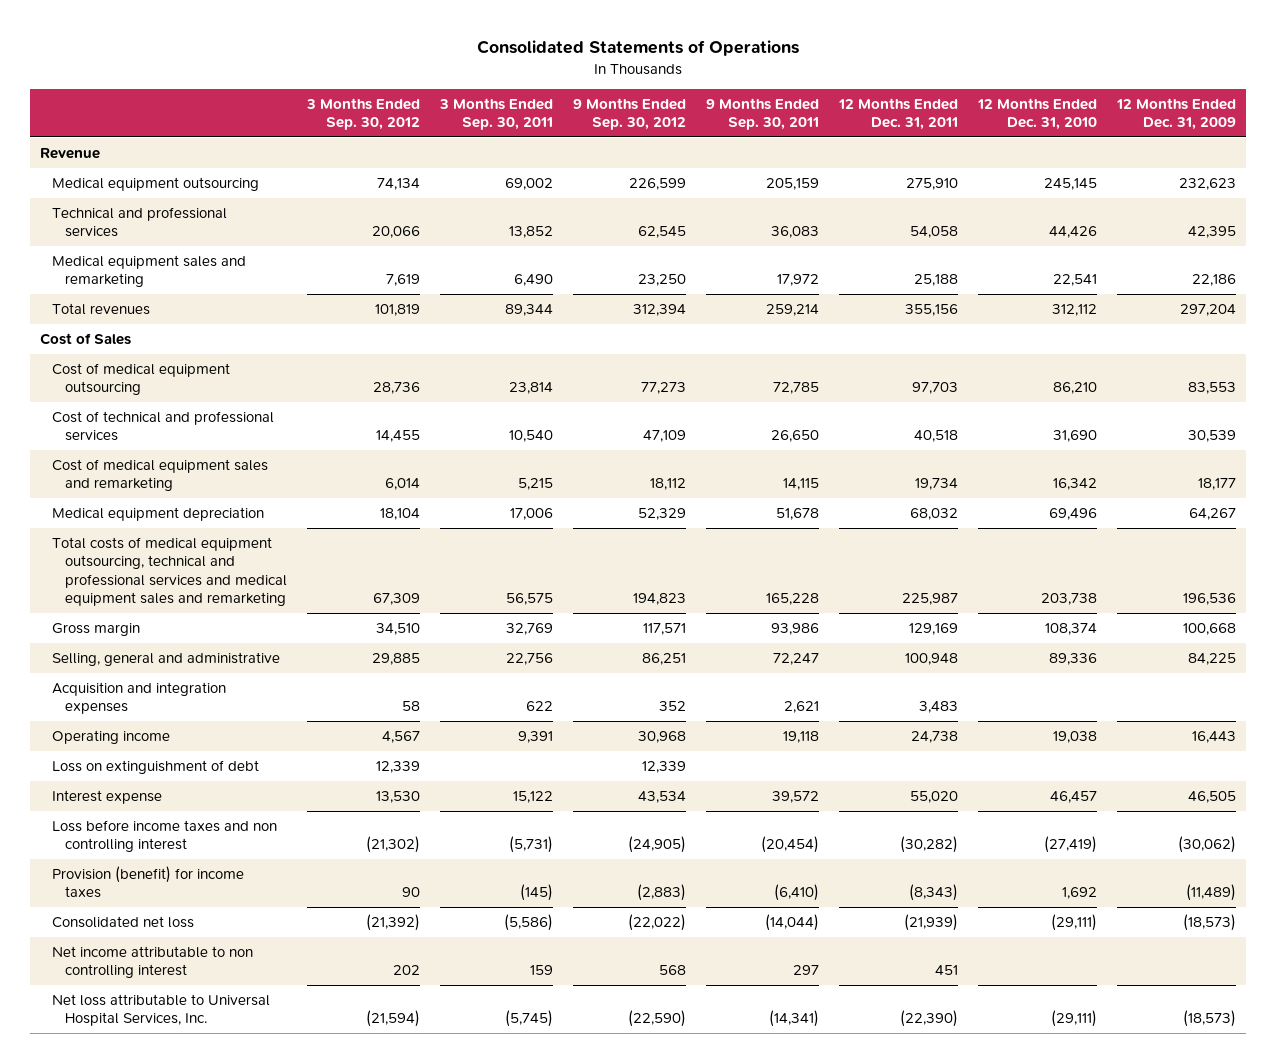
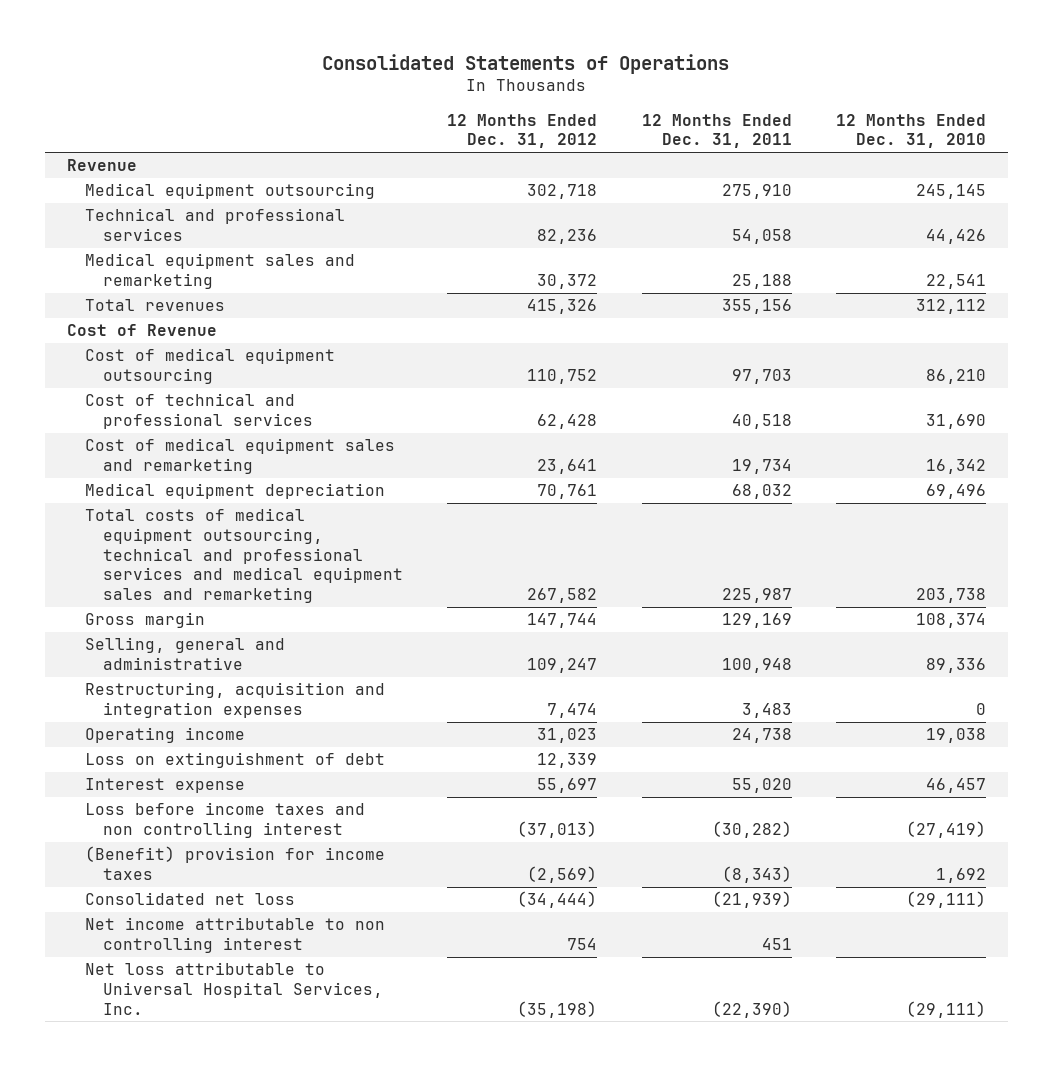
- | 3 Months Ended Sep. 30, 2012 | 3 Months Ended Sep. 30, 2011 | 9 Months Ended Sep. 30, 2012 | 9 Months Ended Sep. 30, 2011 | 12 Months Ended Dec. 31, 2011 | 12 Months Ended Dec. 31, 2010 | 12 Months Ended Dec. 31, 2009
+ | 12 Months Ended Dec. 31, 2012 | 12 Months Ended Dec. 31, 2011 | 12 Months Ended Dec. 31, 2010
- Cost of Sales
+ Cost of Revenue
- Acquisition and integration expenses | 58 | 622 | 352 | 2,621 | 3,483 | |
+ Restructuring, acquisition and integration expenses | 7,474 | 3,483 | 0
- Provision (benefit) for income taxes | 90 | (145) | (2,883) | (6,410) | (8,343) | 1,692 | (11,489)
+ (Benefit) provision for income taxes | (2,569) | (8,343) | 1,692

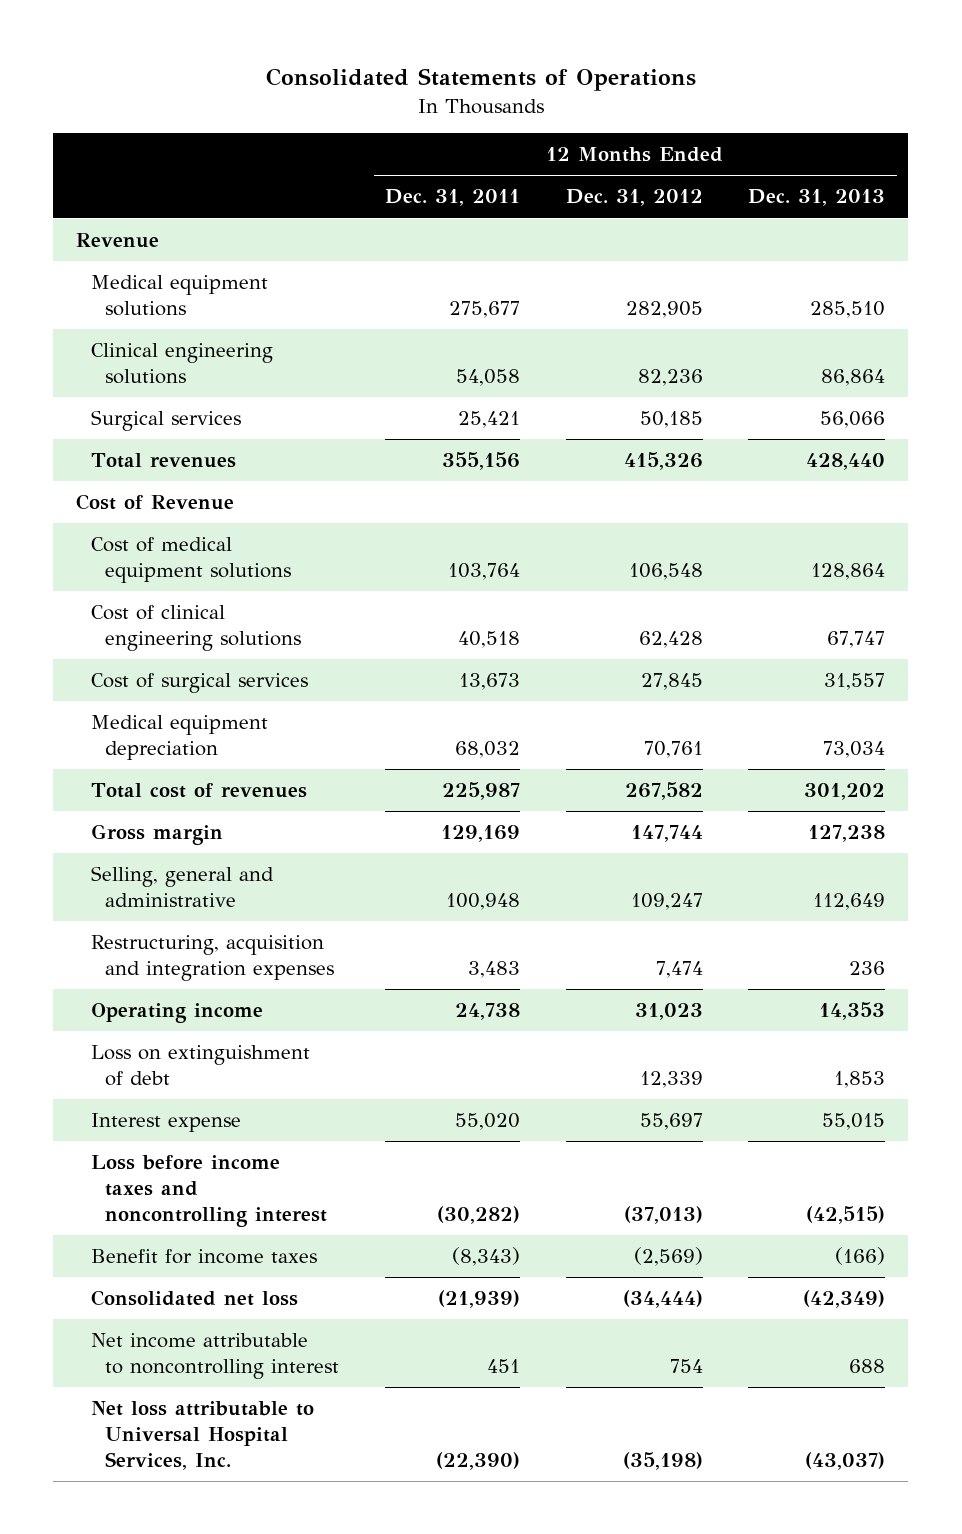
- | 12 Months Ended Dec. 31, 2012 | 12 Months Ended Dec. 31, 2011 | 12 Months Ended Dec. 31, 2010
+ | 12 Months Ended Dec. 31, 2011 | 12 Months Ended Dec. 31, 2012 | 12 Months Ended Dec. 31, 2013
- Medical equipment outsourcing | 302,718 | 275,910 | 245,145
- Technical and professional services | 82,236 | 54,058 | 44,426
- Medical equipment sales and remarketing | 30,372 | 25,188 | 22,541
+ Medical equipment solutions | 275,677 | 282,905 | 285,510
+ Clinical engineering solutions | 54,058 | 82,236 | 86,864
+ Surgical services | 25,421 | 50,185 | 56,066
- Cost of medical equipment outsourcing | 110,752 | 97,703 | 86,210
- Cost of technical and professional services | 62,428 | 40,518 | 31,690
- Cost of medical equipment sales and remarketing | 23,641 | 19,734 | 16,342
+ Cost of medical equipment solutions | 103,764 | 106,548 | 128,864
+ Cost of clinical engineering solutions | 40,518 | 62,428 | 67,747
+ Cost of surgical services | 13,673 | 27,845 | 31,557
- Total costs of medical equipment outsourcing, technical and professional services and medical equipment sales and remarketing | 267,582 | 225,987 | 203,738
+ Total cost of revenues | 225,987 | 267,582 | 301,202
- Loss before income taxes and non controlling interest | (37,013) | (30,282) | (27,419)
- (Benefit) provision for income taxes | (2,569) | (8,343) | 1,692
+ Loss before income taxes and noncontrolling interest | (30,282) | (37,013) | (42,515)
+ Benefit for income taxes | (8,343) | (2,569) | (166)
- Net income attributable to non controlling interest | 754 | 451 |
+ Net income attributable to noncontrolling interest | 451 | 754 | 688

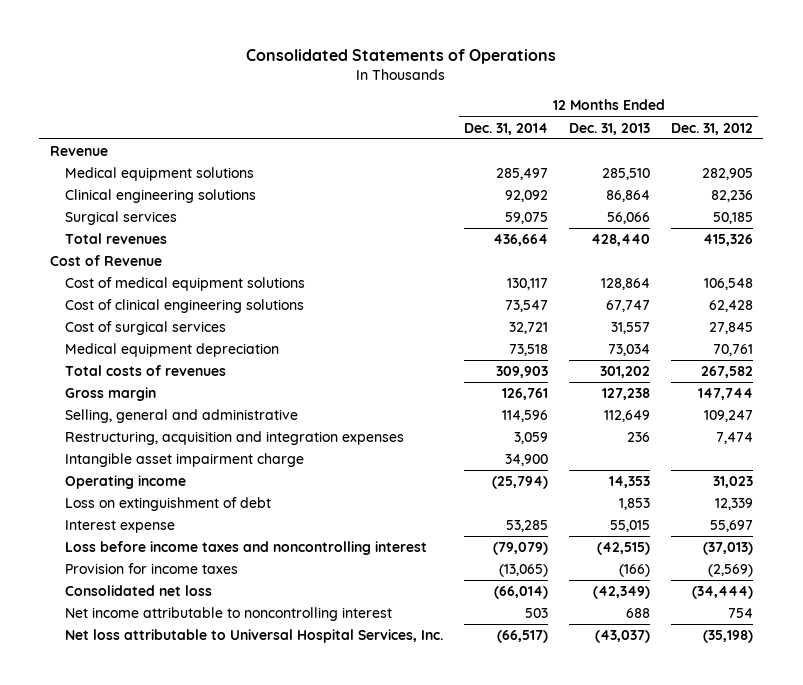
- | 12 Months Ended Dec. 31, 2011 | 12 Months Ended Dec. 31, 2012 | 12 Months Ended Dec. 31, 2013
+ | 12 Months Ended Dec. 31, 2014 | 12 Months Ended Dec. 31, 2013 | 12 Months Ended Dec. 31, 2012
- Total cost of revenues | 225,987 | 267,582 | 301,202
+ Total costs of revenues | 309,903 | 301,202 | 267,582
+ Intangible asset impairment charge | 34,900 | |
- Benefit for income taxes | (8,343) | (2,569) | (166)
+ Provision for income taxes | (13,065) | (166) | (2,569)

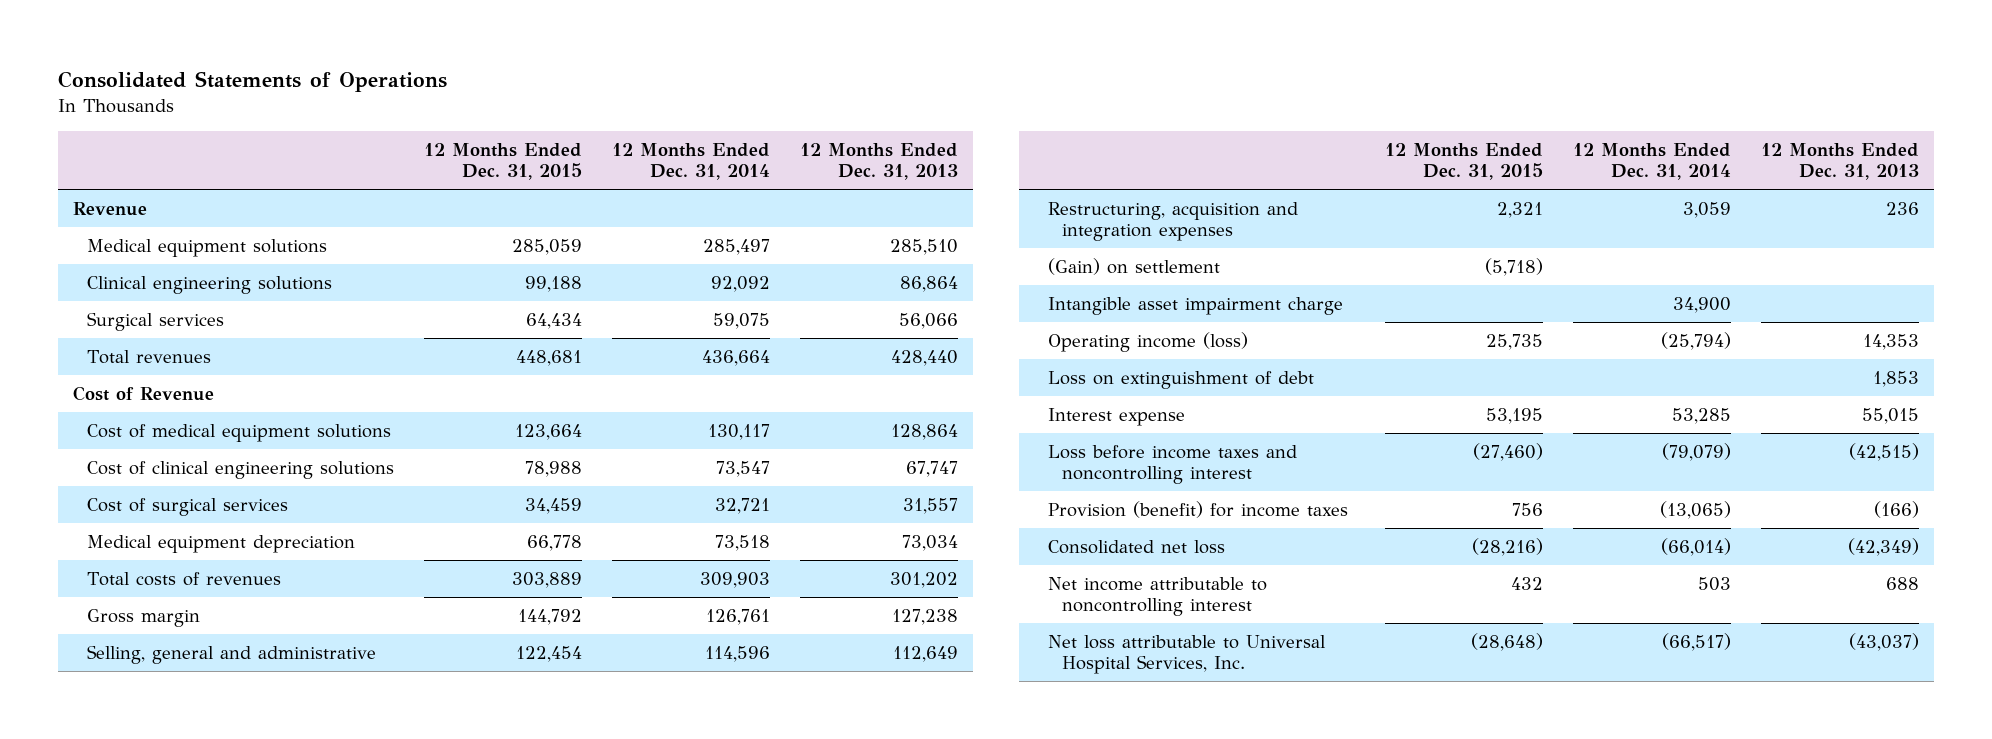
- | 12 Months Ended Dec. 31, 2014 | 12 Months Ended Dec. 31, 2013 | 12 Months Ended Dec. 31, 2012
+ | 12 Months Ended Dec. 31, 2015 | 12 Months Ended Dec. 31, 2014 | 12 Months Ended Dec. 31, 2013
+ (Gain) on settlement | (5,718) | |
- Operating income | (25,794) | 14,353 | 31,023
+ Operating income (loss) | 25,735 | (25,794) | 14,353
- Provision for income taxes | (13,065) | (166) | (2,569)
+ Provision (benefit) for income taxes | 756 | (13,065) | (166)

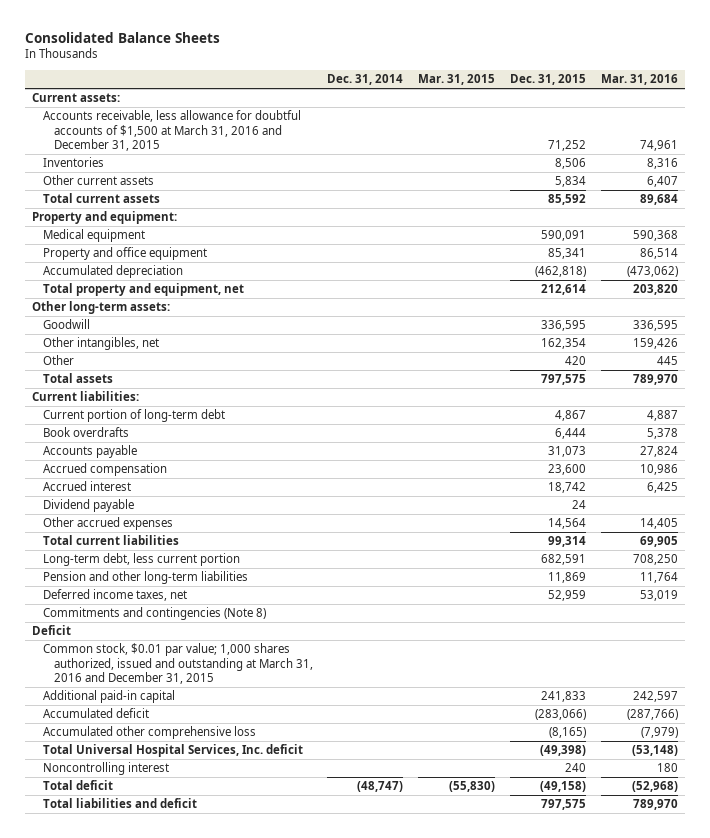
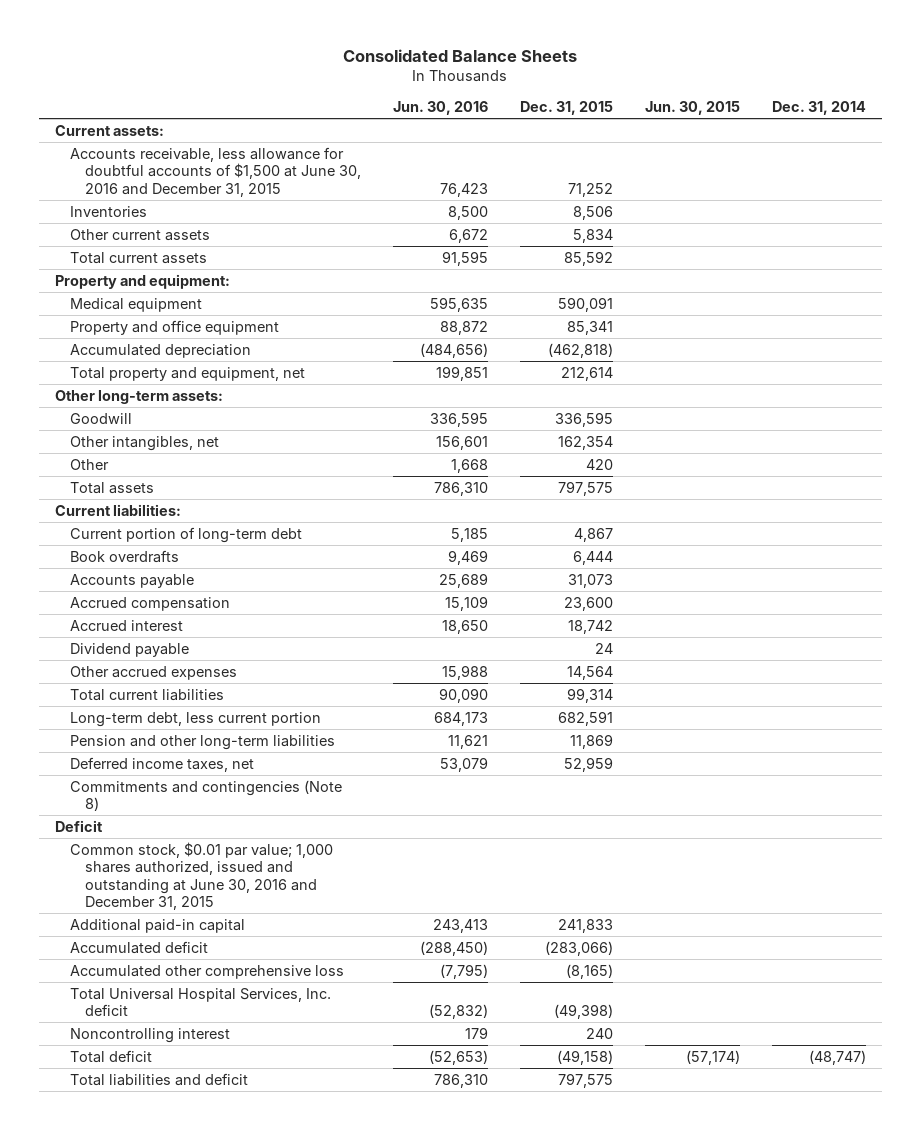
- | Dec. 31, 2014 | Mar. 31, 2015 | Dec. 31, 2015 | Mar. 31, 2016
+ | Jun. 30, 2016 | Dec. 31, 2015 | Jun. 30, 2015 | Dec. 31, 2014
- Accounts receivable, less allowance for doubtful accounts of $1,500 at March 31, 2016 and December 31, 2015 | | | 71,252 | 74,961
+ Accounts receivable, less allowance for doubtful accounts of $1,500 at June 30, 2016 and December 31, 2015 | 76,423 | 71,252 | |
- Common stock, $0.01 par value; 1,000 shares authorized, issued and outstanding at March 31, 2016 and December 31, 2015
+ Common stock, $0.01 par value; 1,000 shares authorized, issued and outstanding at June 30, 2016 and December 31, 2015

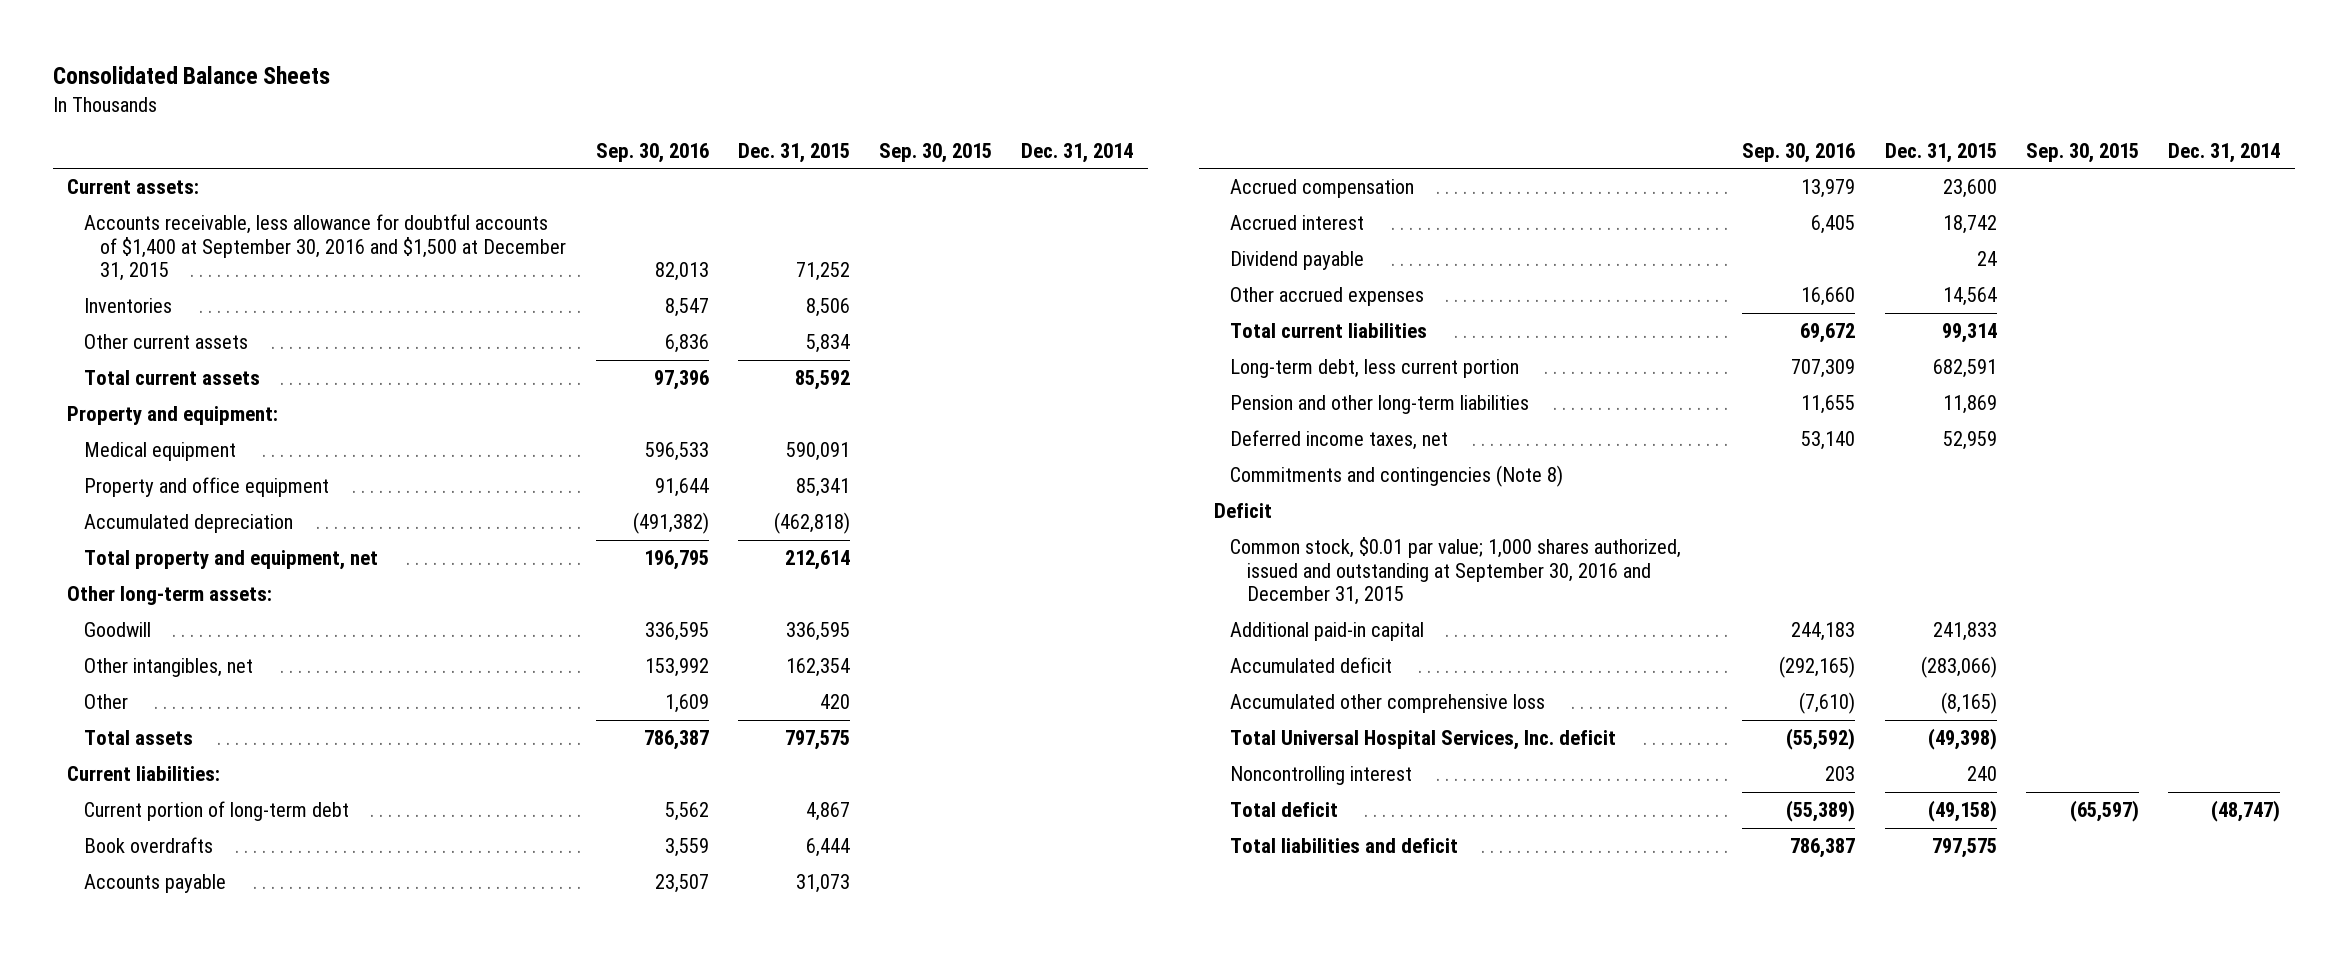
- | Jun. 30, 2016 | Dec. 31, 2015 | Jun. 30, 2015 | Dec. 31, 2014
+ | Sep. 30, 2016 | Dec. 31, 2015 | Sep. 30, 2015 | Dec. 31, 2014
- Accounts receivable, less allowance for doubtful accounts of $1,500 at June 30, 2016 and December 31, 2015 | 76,423 | 71,252 | |
+ Accounts receivable, less allowance for doubtful accounts of $1,400 at September 30, 2016 and $1,500 at December 31, 2015 | 82,013 | 71,252 | |
- Common stock, $0.01 par value; 1,000 shares authorized, issued and outstanding at June 30, 2016 and December 31, 2015
+ Common stock, $0.01 par value; 1,000 shares authorized, issued and outstanding at September 30, 2016 and December 31, 2015

